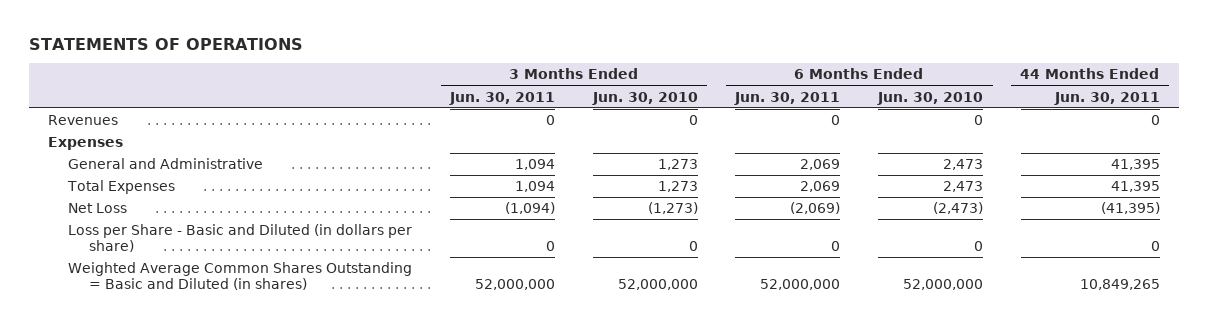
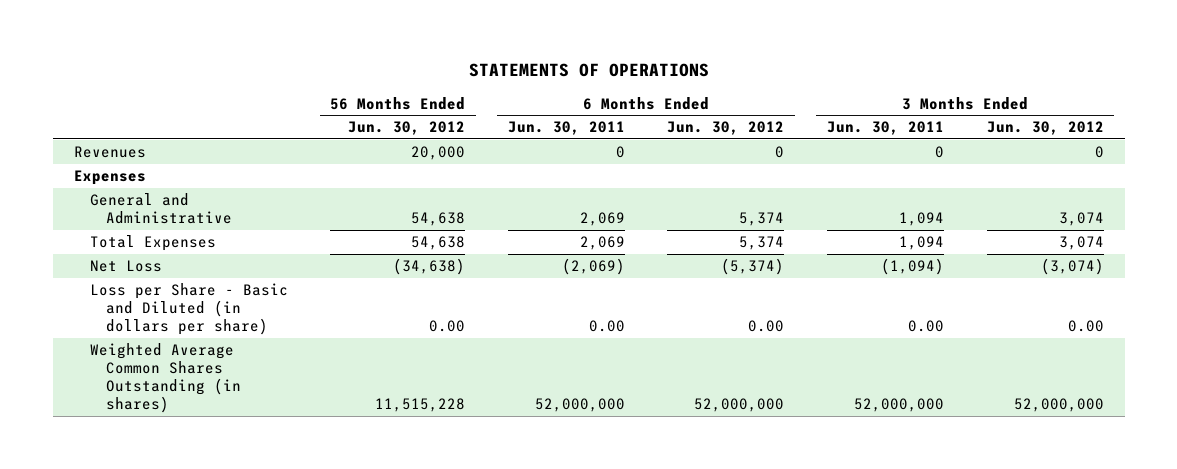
- | 3 Months Ended Jun. 30, 2011 | 3 Months Ended Jun. 30, 2010 | 6 Months Ended Jun. 30, 2011 | 6 Months Ended Jun. 30, 2010 | 44 Months Ended Jun. 30, 2011
+ | 56 Months Ended Jun. 30, 2012 | 6 Months Ended Jun. 30, 2011 | 6 Months Ended Jun. 30, 2012 | 3 Months Ended Jun. 30, 2011 | 3 Months Ended Jun. 30, 2012
- Loss per Share - Basic and Diluted (in dollars per share) | 0 | 0 | 0 | 0 | 0
- Weighted Average Common Shares Outstanding = Basic and Diluted (in shares) | 52,000,000 | 52,000,000 | 52,000,000 | 52,000,000 | 10,849,265
+ Loss per Share - Basic and Diluted (in dollars per share) | 0.00 | 0.00 | 0.00 | 0.00 | 0.00
+ Weighted Average Common Shares Outstanding (in shares) | 11,515,228 | 52,000,000 | 52,000,000 | 52,000,000 | 52,000,000

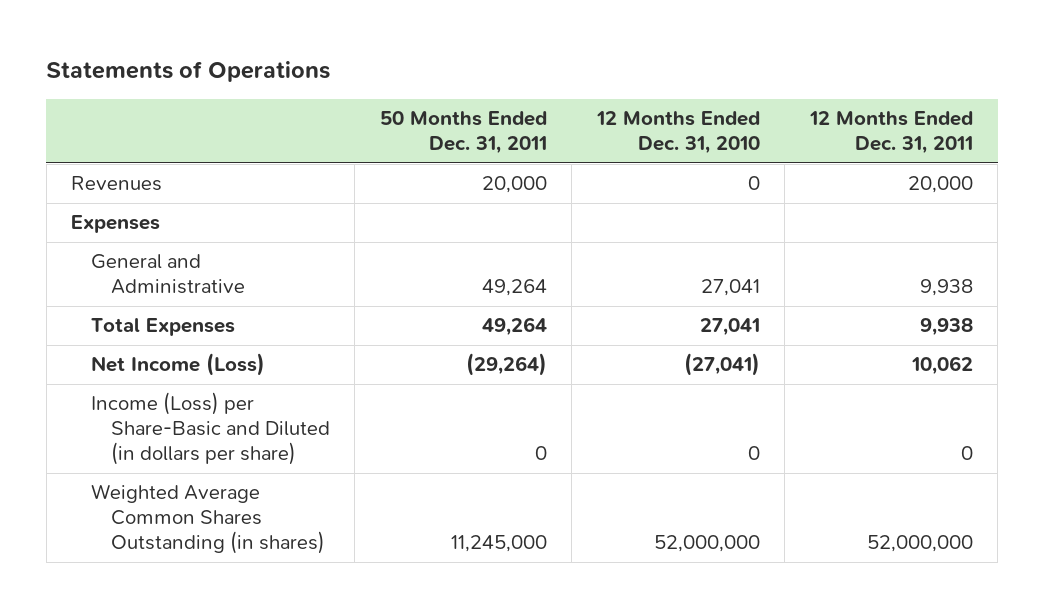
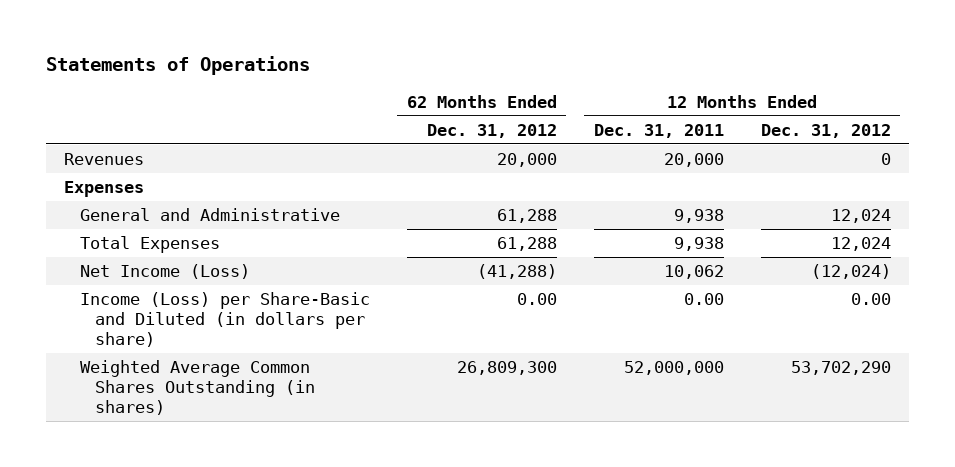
- | 50 Months Ended Dec. 31, 2011 | 12 Months Ended Dec. 31, 2010 | 12 Months Ended Dec. 31, 2011
+ | 62 Months Ended Dec. 31, 2012 | 12 Months Ended Dec. 31, 2011 | 12 Months Ended Dec. 31, 2012
- Income (Loss) per Share-Basic and Diluted (in dollars per share) | 0 | 0 | 0
+ Income (Loss) per Share-Basic and Diluted (in dollars per share) | 0.00 | 0.00 | 0.00

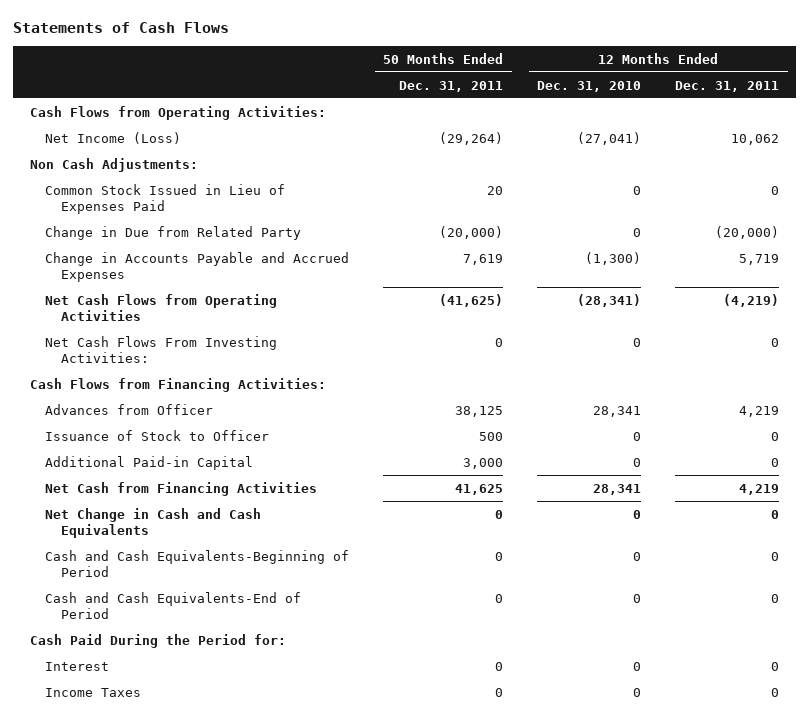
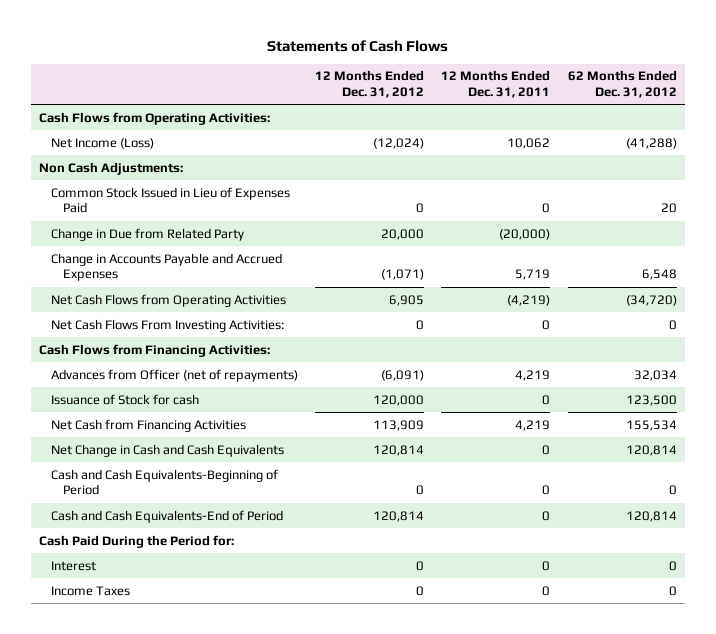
- | 50 Months Ended Dec. 31, 2011 | 12 Months Ended Dec. 31, 2010 | 12 Months Ended Dec. 31, 2011
+ | 12 Months Ended Dec. 31, 2012 | 12 Months Ended Dec. 31, 2011 | 62 Months Ended Dec. 31, 2012
- Advances from Officer | 38,125 | 28,341 | 4,219
- Issuance of Stock to Officer | 500 | 0 | 0
- Additional Paid-in Capital | 3,000 | 0 | 0
+ Advances from Officer (net of repayments) | (6,091) | 4,219 | 32,034
+ Issuance of Stock for cash | 120,000 | 0 | 123,500

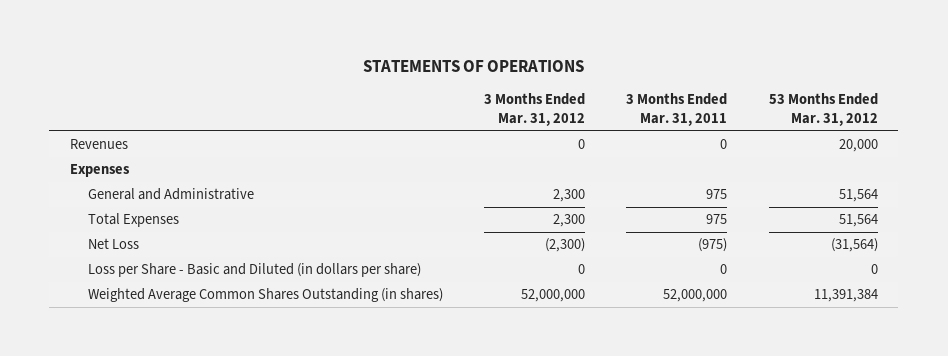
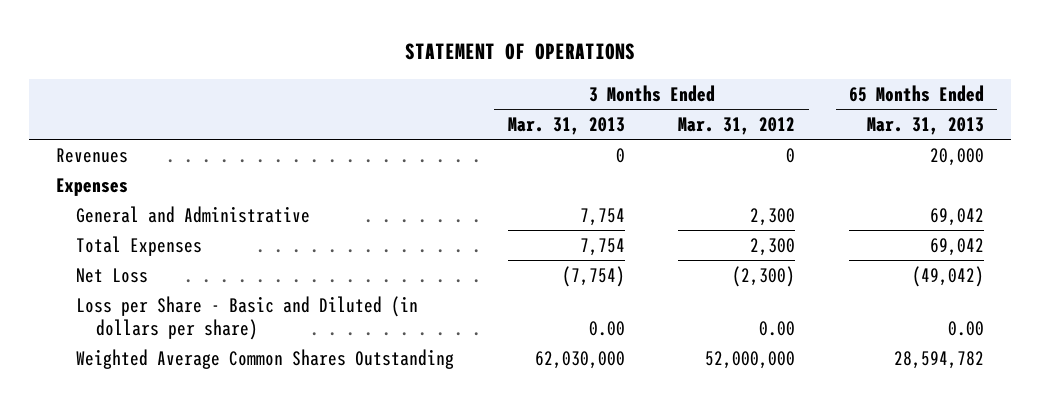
- STATEMENTS OF OPERATIONS
+ STATEMENT OF OPERATIONS
- | 3 Months Ended Mar. 31, 2012 | 3 Months Ended Mar. 31, 2011 | 53 Months Ended Mar. 31, 2012
+ | 3 Months Ended Mar. 31, 2013 | 3 Months Ended Mar. 31, 2012 | 65 Months Ended Mar. 31, 2013
- Loss per Share - Basic and Diluted (in dollars per share) | 0 | 0 | 0
- Weighted Average Common Shares Outstanding (in shares) | 52,000,000 | 52,000,000 | 11,391,384
+ Loss per Share - Basic and Diluted (in dollars per share) | 0.00 | 0.00 | 0.00
+ Weighted Average Common Shares Outstanding | 62,030,000 | 52,000,000 | 28,594,782

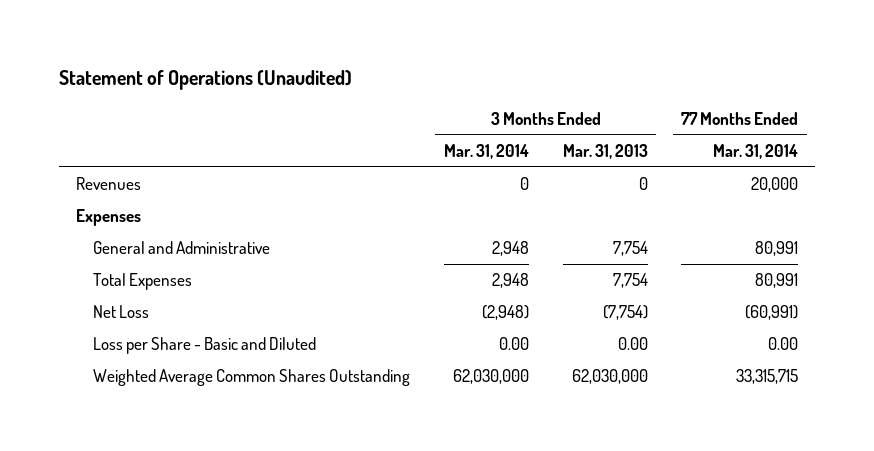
- STATEMENT OF OPERATIONS
+ Statement of Operations (Unaudited)
- | 3 Months Ended Mar. 31, 2013 | 3 Months Ended Mar. 31, 2012 | 65 Months Ended Mar. 31, 2013
+ | 3 Months Ended Mar. 31, 2014 | 3 Months Ended Mar. 31, 2013 | 77 Months Ended Mar. 31, 2014
- Loss per Share - Basic and Diluted (in dollars per share) | 0.00 | 0.00 | 0.00
+ Loss per Share - Basic and Diluted | 0.00 | 0.00 | 0.00

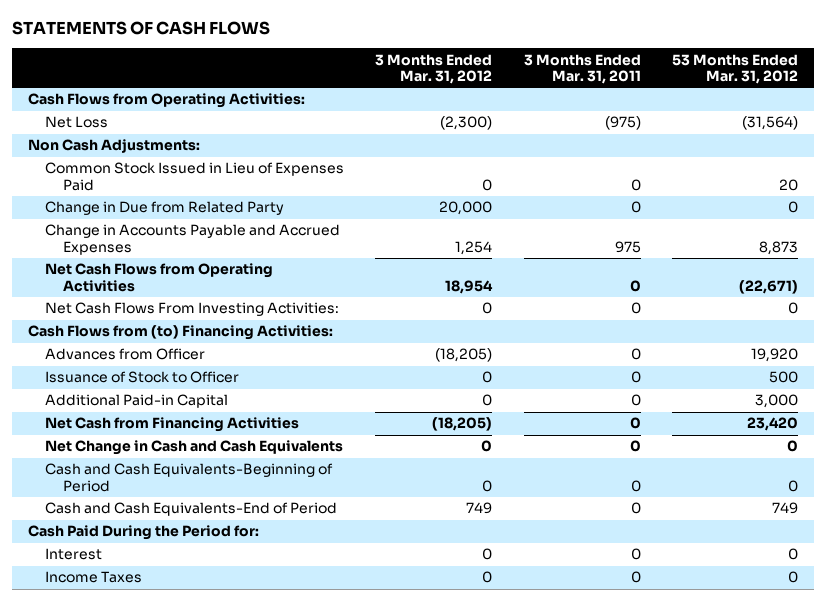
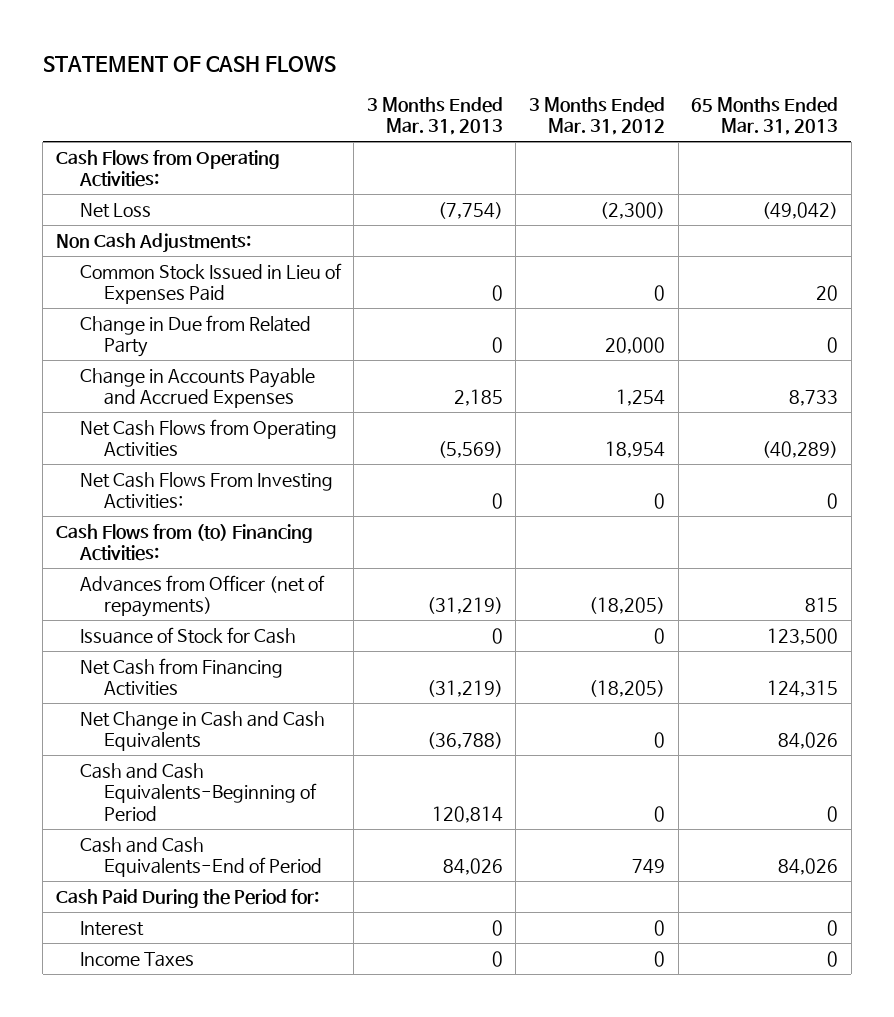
- STATEMENTS OF CASH FLOWS
+ STATEMENT OF CASH FLOWS
- | 3 Months Ended Mar. 31, 2012 | 3 Months Ended Mar. 31, 2011 | 53 Months Ended Mar. 31, 2012
+ | 3 Months Ended Mar. 31, 2013 | 3 Months Ended Mar. 31, 2012 | 65 Months Ended Mar. 31, 2013
- Advances from Officer | (18,205) | 0 | 19,920
- Issuance of Stock to Officer | 0 | 0 | 500
- Additional Paid-in Capital | 0 | 0 | 3,000
+ Advances from Officer (net of repayments) | (31,219) | (18,205) | 815
+ Issuance of Stock for Cash | 0 | 0 | 123,500

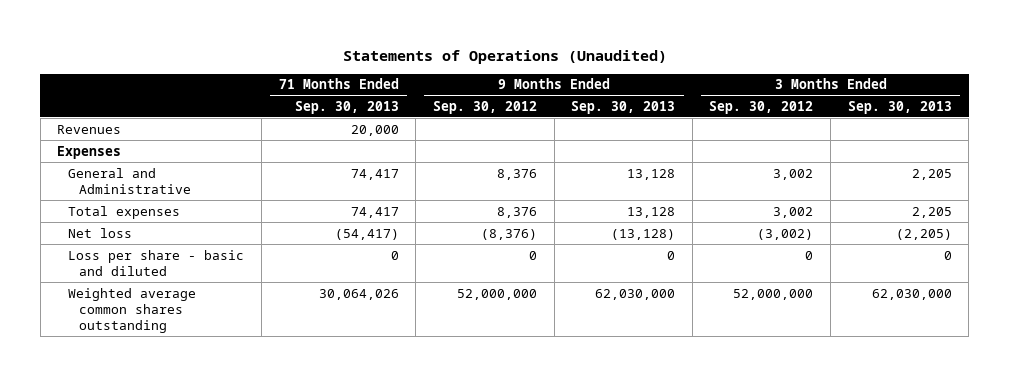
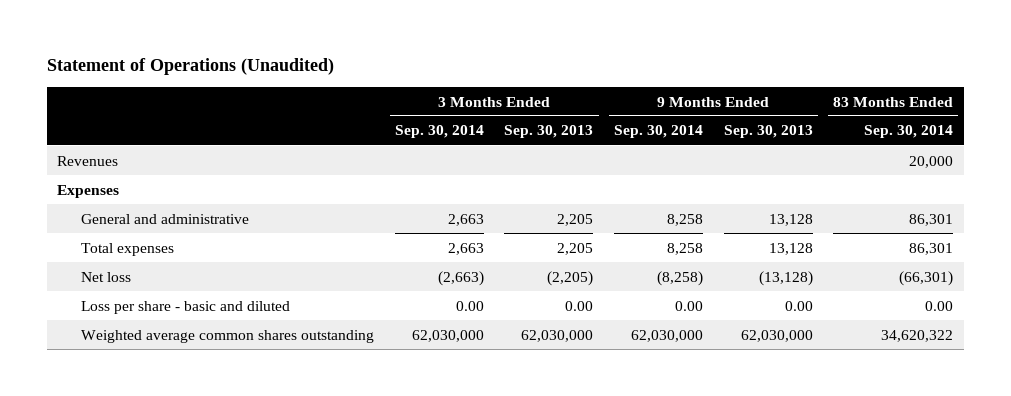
- Statements of Operations (Unaudited)
+ Statement of Operations (Unaudited)
- | 71 Months Ended Sep. 30, 2013 | 9 Months Ended Sep. 30, 2012 | 9 Months Ended Sep. 30, 2013 | 3 Months Ended Sep. 30, 2012 | 3 Months Ended Sep. 30, 2013
+ | 3 Months Ended Sep. 30, 2014 | 3 Months Ended Sep. 30, 2013 | 9 Months Ended Sep. 30, 2014 | 9 Months Ended Sep. 30, 2013 | 83 Months Ended Sep. 30, 2014
- General and Administrative | 74,417 | 8,376 | 13,128 | 3,002 | 2,205
+ General and administrative | 2,663 | 2,205 | 8,258 | 13,128 | 86,301
- Loss per share - basic and diluted | 0 | 0 | 0 | 0 | 0
+ Loss per share - basic and diluted | 0.00 | 0.00 | 0.00 | 0.00 | 0.00

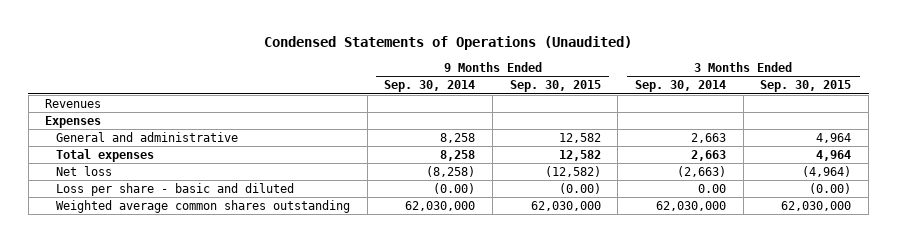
- Statement of Operations (Unaudited)
+ Condensed Statements of Operations (Unaudited)
- | 3 Months Ended Sep. 30, 2014 | 3 Months Ended Sep. 30, 2013 | 9 Months Ended Sep. 30, 2014 | 9 Months Ended Sep. 30, 2013 | 83 Months Ended Sep. 30, 2014
+ | 9 Months Ended Sep. 30, 2014 | 9 Months Ended Sep. 30, 2015 | 3 Months Ended Sep. 30, 2014 | 3 Months Ended Sep. 30, 2015
- Loss per share - basic and diluted | 0.00 | 0.00 | 0.00 | 0.00 | 0.00
+ Loss per share - basic and diluted | (0.00) | (0.00) | 0.00 | (0.00)

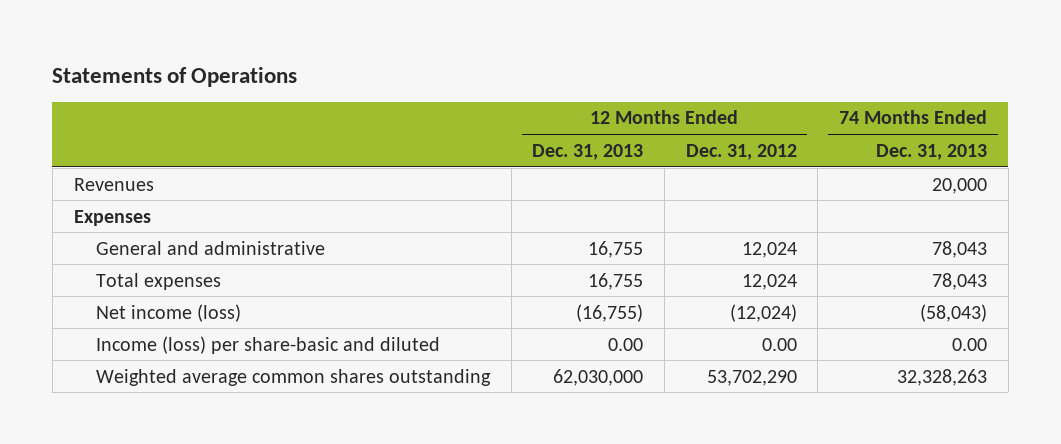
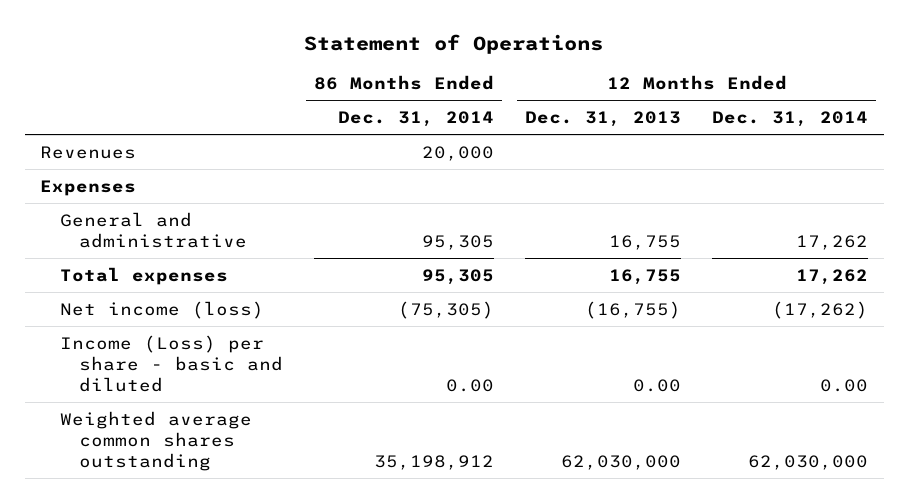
- Statements of Operations
+ Statement of Operations
- | 12 Months Ended Dec. 31, 2013 | 12 Months Ended Dec. 31, 2012 | 74 Months Ended Dec. 31, 2013
+ | 86 Months Ended Dec. 31, 2014 | 12 Months Ended Dec. 31, 2013 | 12 Months Ended Dec. 31, 2014
- Income (loss) per share-basic and diluted | 0.00 | 0.00 | 0.00
+ Income (Loss) per share - basic and diluted | 0.00 | 0.00 | 0.00

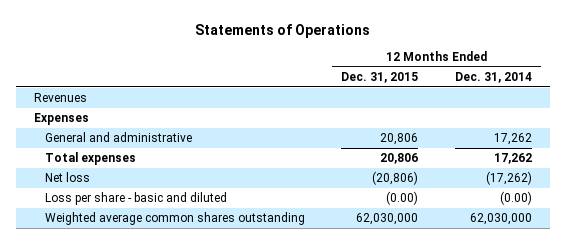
- Statement of Operations
+ Statements of Operations
- | 86 Months Ended Dec. 31, 2014 | 12 Months Ended Dec. 31, 2013 | 12 Months Ended Dec. 31, 2014
+ | 12 Months Ended Dec. 31, 2015 | 12 Months Ended Dec. 31, 2014
- Net income (loss) | (75,305) | (16,755) | (17,262)
- Income (Loss) per share - basic and diluted | 0.00 | 0.00 | 0.00
+ Net loss | (20,806) | (17,262)
+ Loss per share - basic and diluted | (0.00) | (0.00)

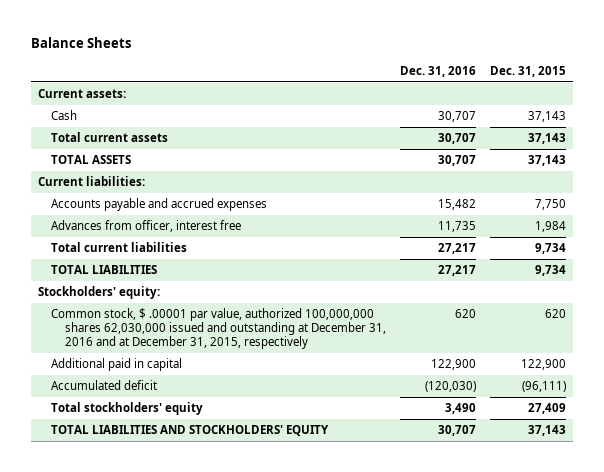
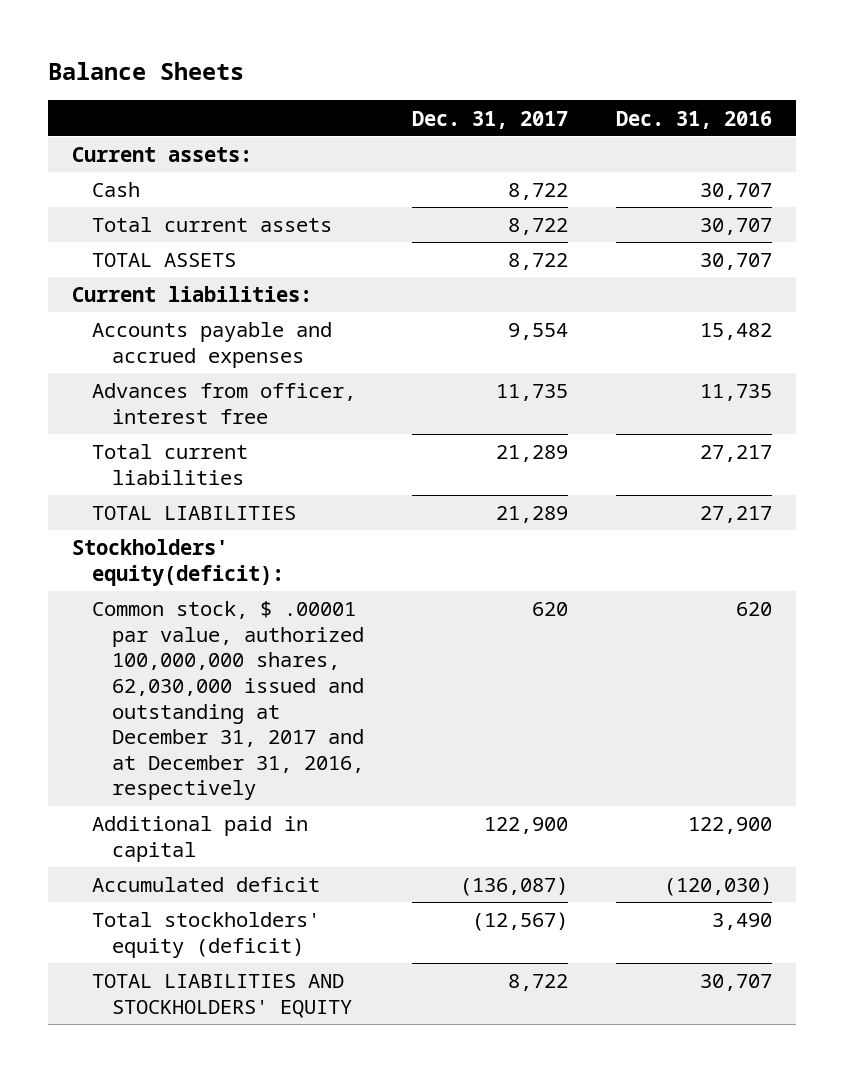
- | Dec. 31, 2016 | Dec. 31, 2015
+ | Dec. 31, 2017 | Dec. 31, 2016
- Stockholders' equity:
- Common stock, $ .00001 par value, authorized 100,000,000 shares 62,030,000 issued and outstanding at December 31, 2016 and at December 31, 2015, respectively | 620 | 620
+ Stockholders' equity(deficit):
+ Common stock, $ .00001 par value, authorized 100,000,000 shares, 62,030,000 issued and outstanding at December 31, 2017 and at December 31, 2016, respectively | 620 | 620
- Total stockholders' equity | 3,490 | 27,409
+ Total stockholders' equity (deficit) | (12,567) | 3,490

